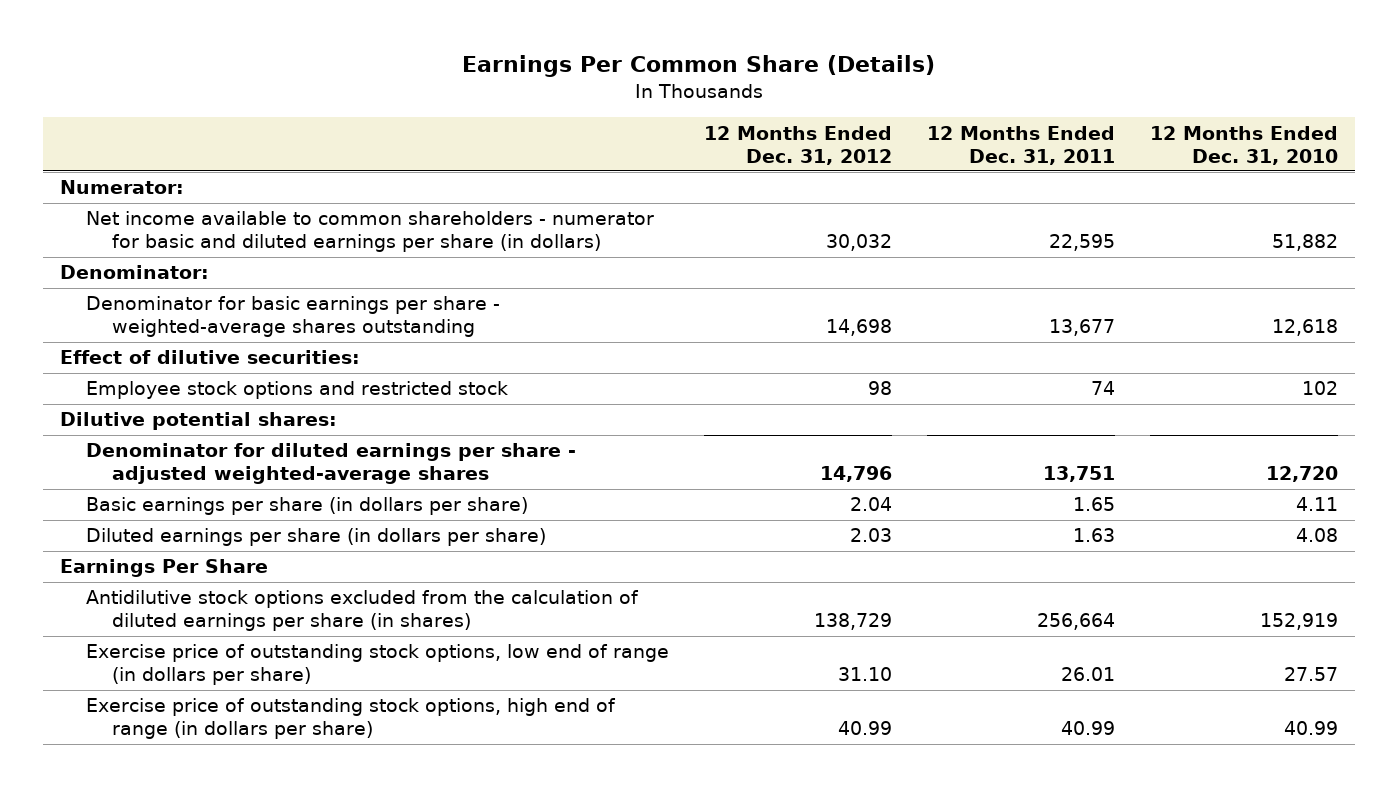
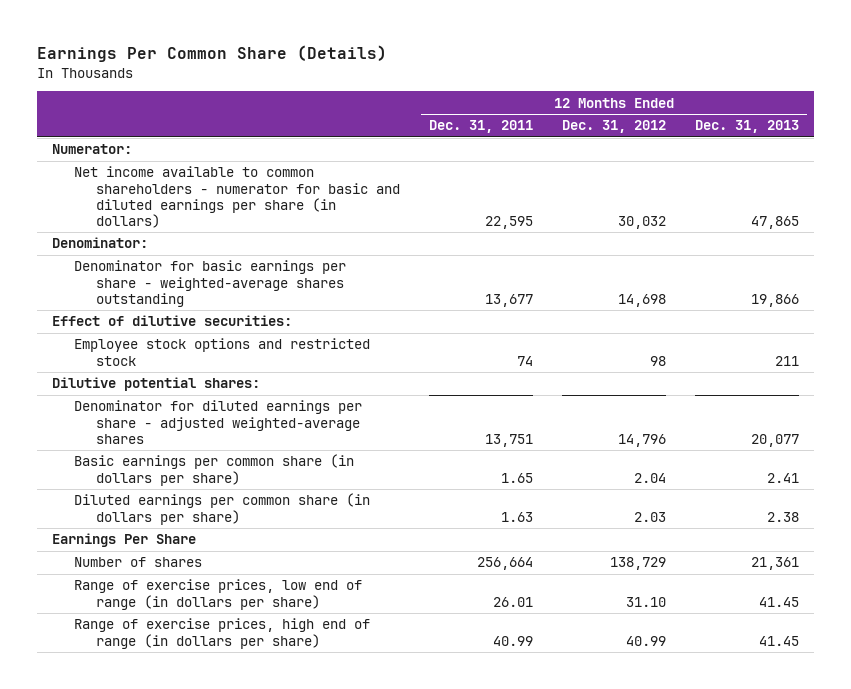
- | 12 Months Ended Dec. 31, 2012 | 12 Months Ended Dec. 31, 2011 | 12 Months Ended Dec. 31, 2010
+ | 12 Months Ended Dec. 31, 2011 | 12 Months Ended Dec. 31, 2012 | 12 Months Ended Dec. 31, 2013
- Basic earnings per share (in dollars per share) | 2.04 | 1.65 | 4.11
- Diluted earnings per share (in dollars per share) | 2.03 | 1.63 | 4.08
+ Basic earnings per common share (in dollars per share) | 1.65 | 2.04 | 2.41
+ Diluted earnings per common share (in dollars per share) | 1.63 | 2.03 | 2.38
- Antidilutive stock options excluded from the calculation of diluted earnings per share (in shares) | 138,729 | 256,664 | 152,919
- Exercise price of outstanding stock options, low end of range (in dollars per share) | 31.10 | 26.01 | 27.57
- Exercise price of outstanding stock options, high end of range (in dollars per share) | 40.99 | 40.99 | 40.99
+ Number of shares | 256,664 | 138,729 | 21,361
+ Range of exercise prices, low end of range (in dollars per share) | 26.01 | 31.10 | 41.45
+ Range of exercise prices, high end of range (in dollars per share) | 40.99 | 40.99 | 41.45

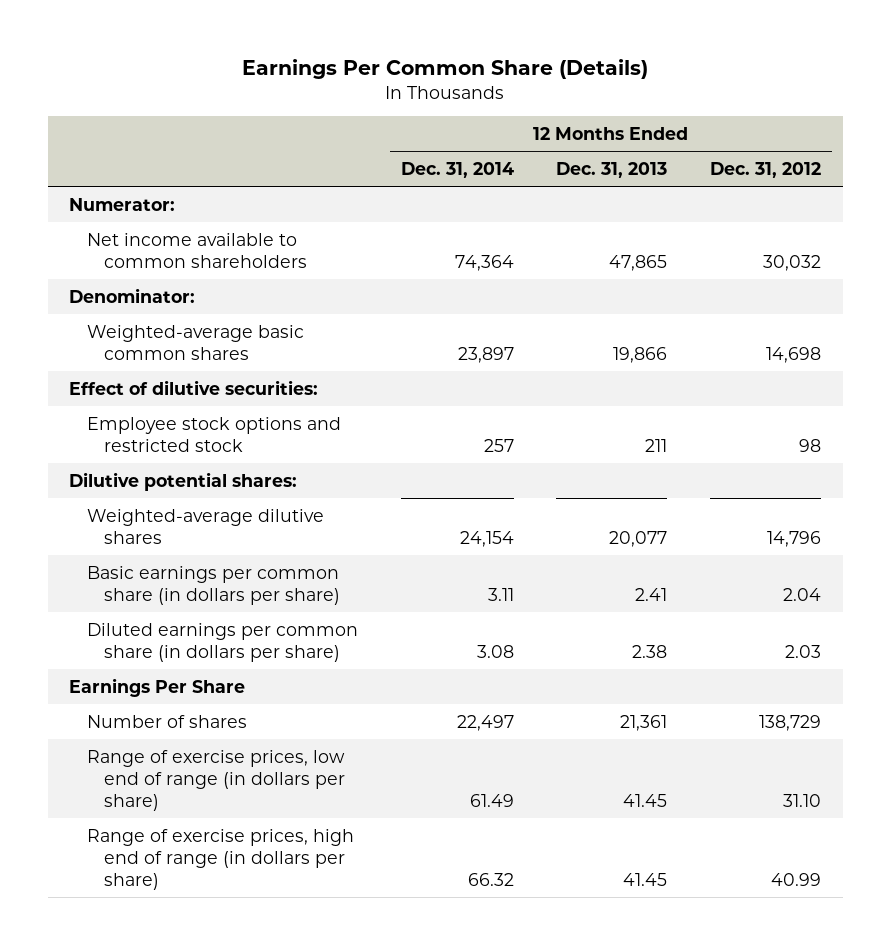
- | 12 Months Ended Dec. 31, 2011 | 12 Months Ended Dec. 31, 2012 | 12 Months Ended Dec. 31, 2013
+ | 12 Months Ended Dec. 31, 2014 | 12 Months Ended Dec. 31, 2013 | 12 Months Ended Dec. 31, 2012
- Net income available to common shareholders - numerator for basic and diluted earnings per share (in dollars) | 22,595 | 30,032 | 47,865
+ Net income available to common shareholders | 74,364 | 47,865 | 30,032
- Denominator for basic earnings per share - weighted-average shares outstanding | 13,677 | 14,698 | 19,866
+ Weighted-average basic common shares | 23,897 | 19,866 | 14,698
- Denominator for diluted earnings per share - adjusted weighted-average shares | 13,751 | 14,796 | 20,077
+ Weighted-average dilutive shares | 24,154 | 20,077 | 14,796

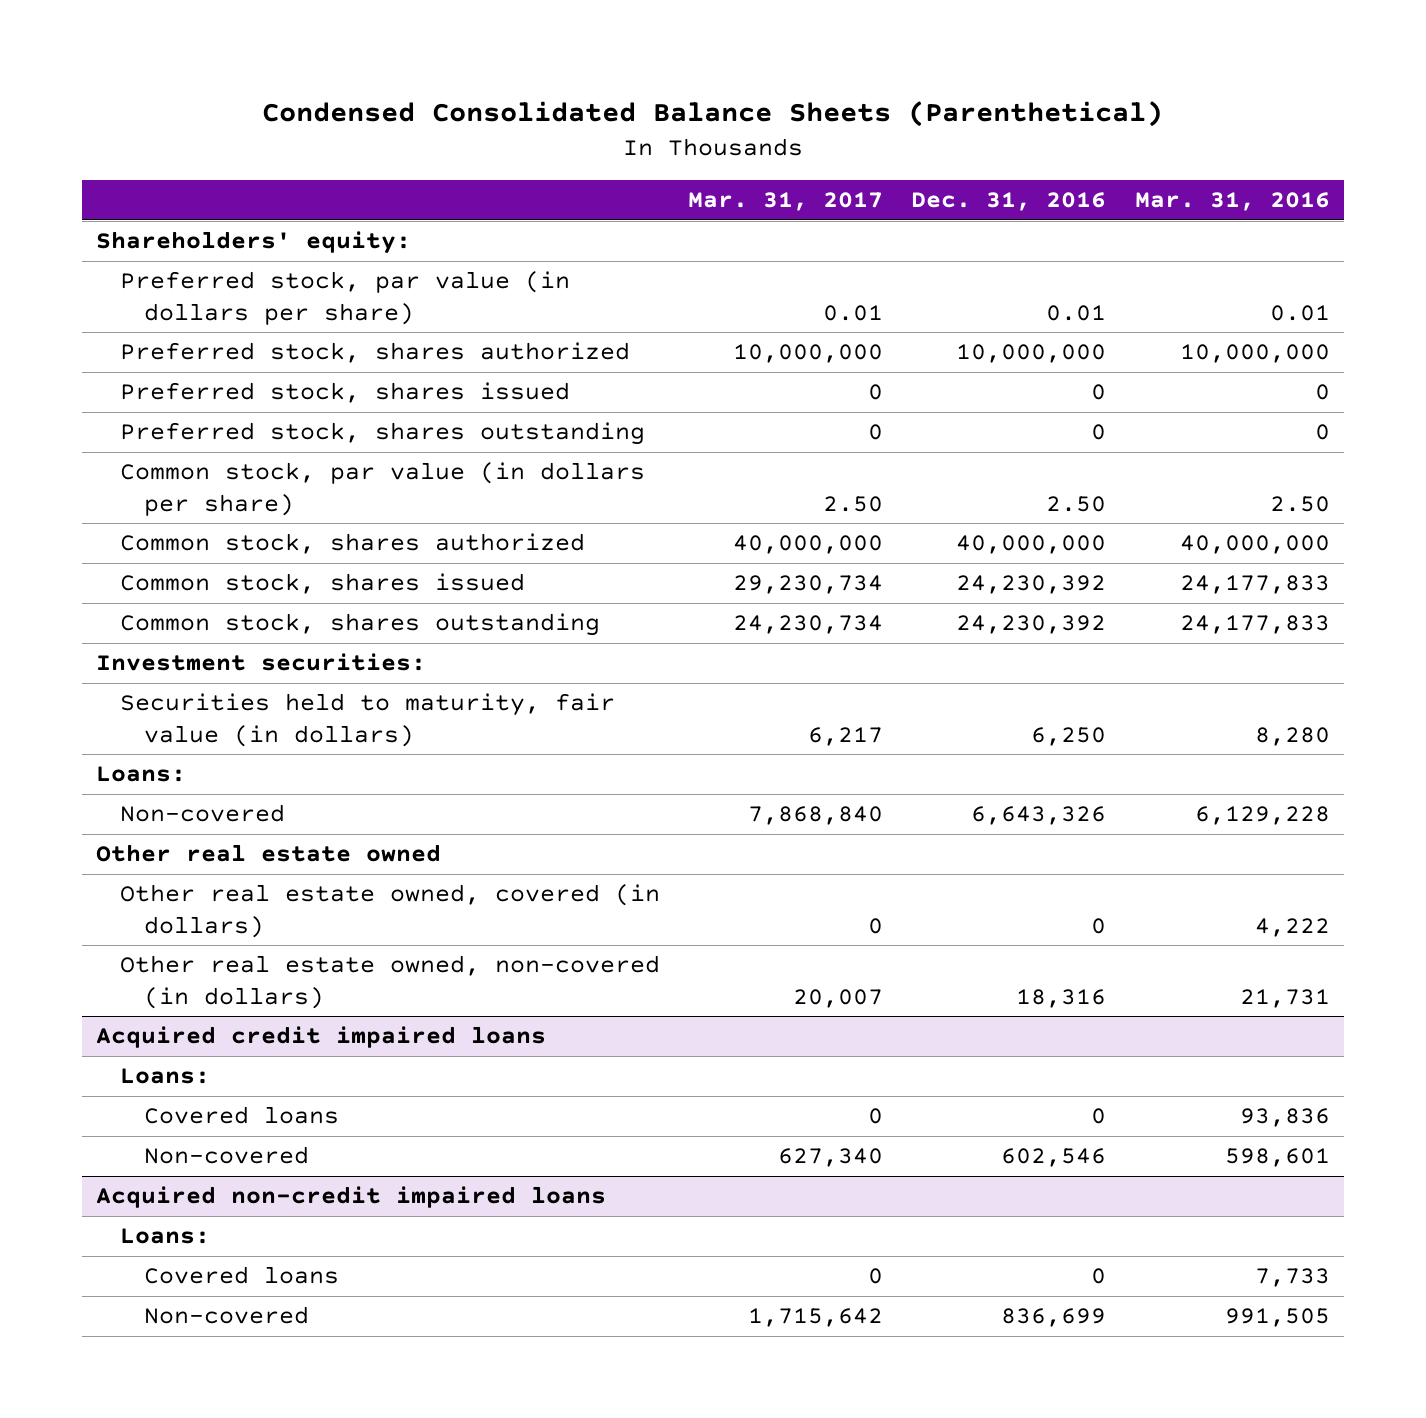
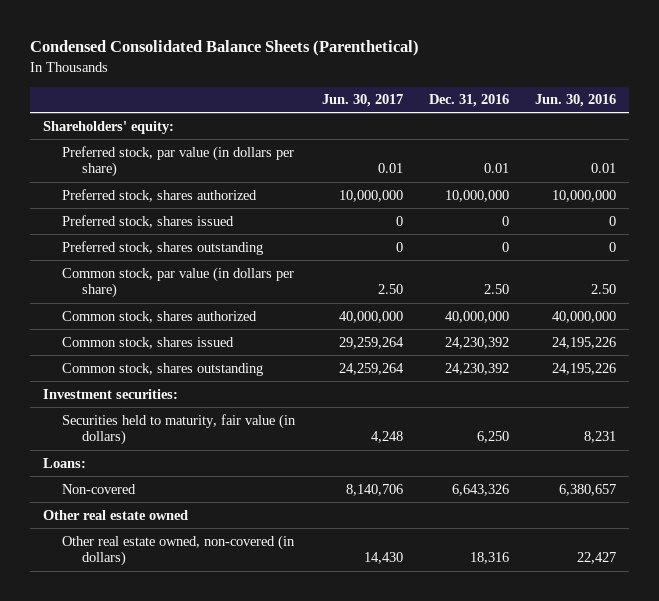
- | Mar. 31, 2017 | Dec. 31, 2016 | Mar. 31, 2016
+ | Jun. 30, 2017 | Dec. 31, 2016 | Jun. 30, 2016
- Other real estate owned, covered (in dollars) | 0 | 0 | 4,222
- Acquired credit impaired loans
- Loans:
- Covered loans | 0 | 0 | 93,836
- Non-covered | 627,340 | 602,546 | 598,601
- Acquired non-credit impaired loans
- Loans:
- Covered loans | 0 | 0 | 7,733
- Non-covered | 1,715,642 | 836,699 | 991,505

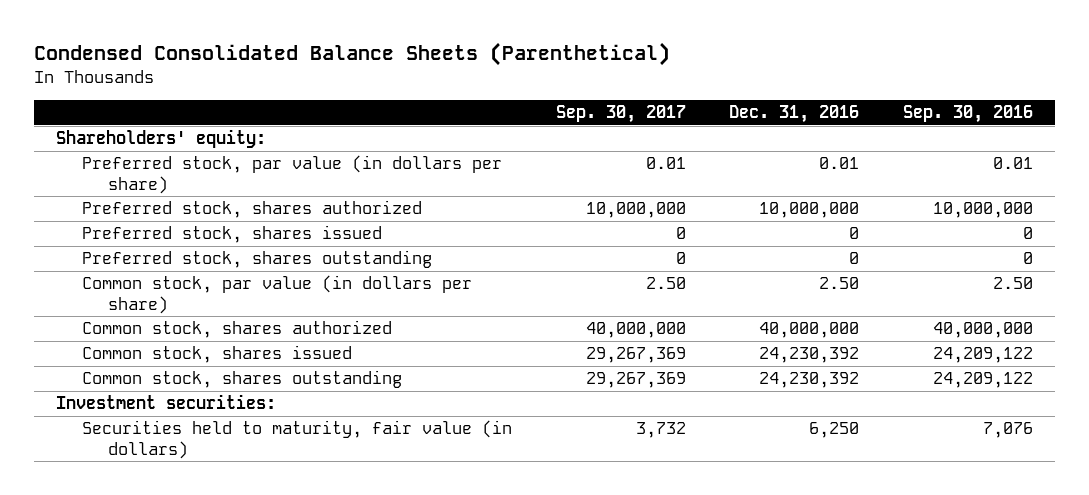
- | Jun. 30, 2017 | Dec. 31, 2016 | Jun. 30, 2016
+ | Sep. 30, 2017 | Dec. 31, 2016 | Sep. 30, 2016
- Loans:
- Non-covered | 8,140,706 | 6,643,326 | 6,380,657
- Other real estate owned
- Other real estate owned, non-covered (in dollars) | 14,430 | 18,316 | 22,427

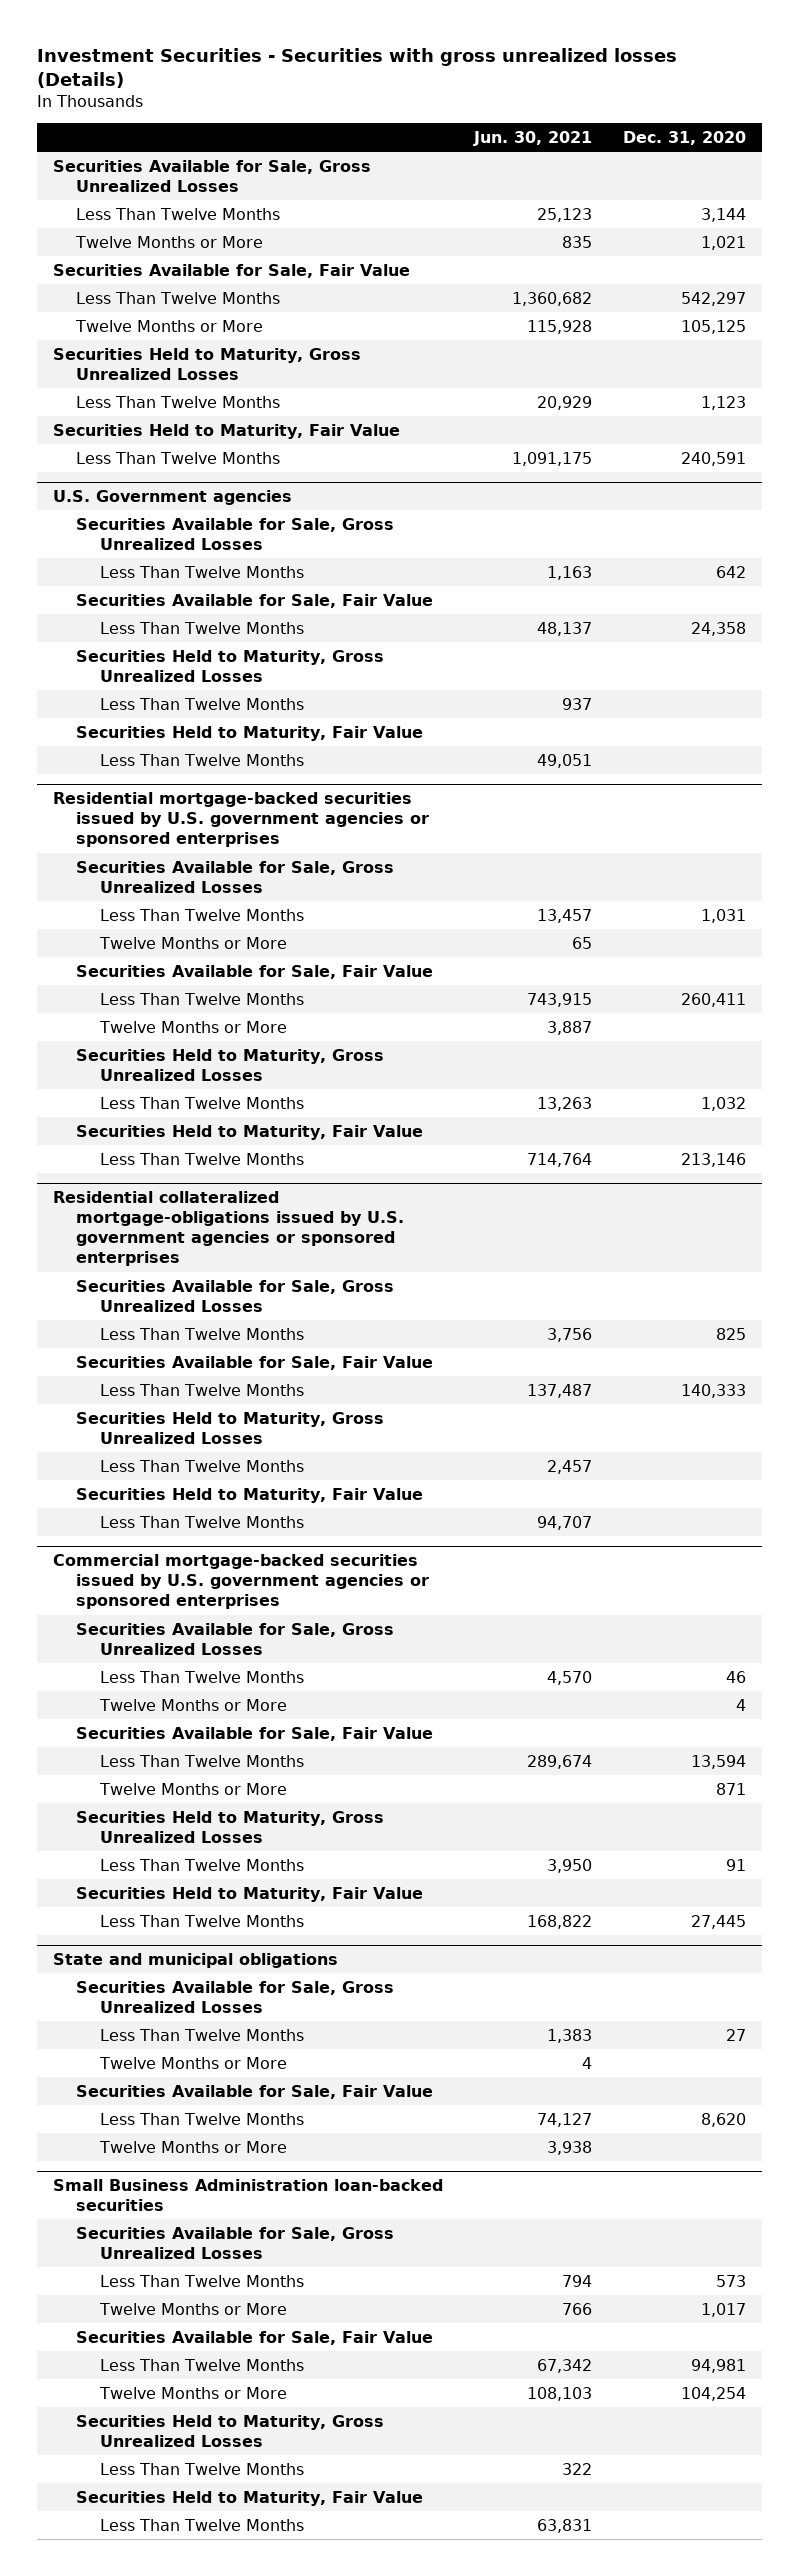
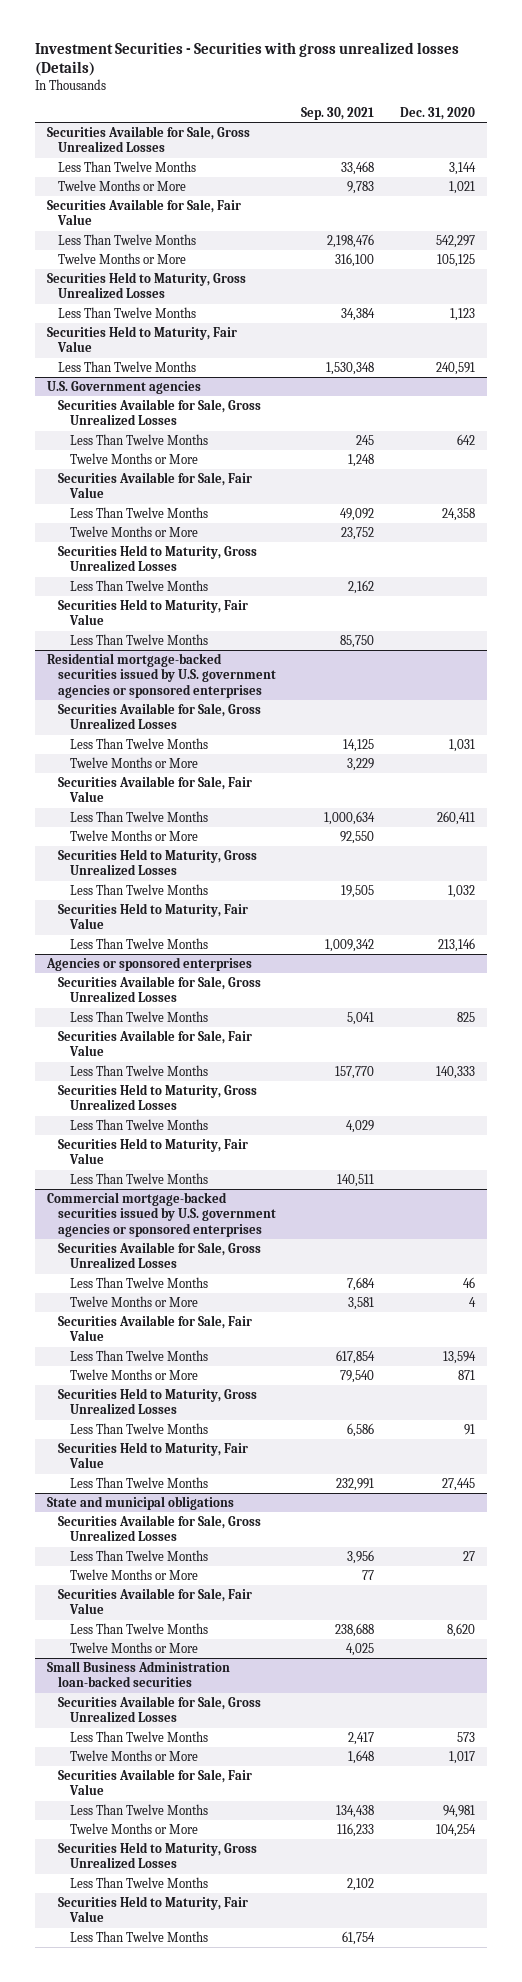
- | Jun. 30, 2021 | Dec. 31, 2020
+ | Sep. 30, 2021 | Dec. 31, 2020
@ U.S. Government agencies
+ Twelve Months or More | 1,248 |
+ Twelve Months or More | 23,752 |
- Residential collateralized mortgage-obligations issued by U.S. government agencies or sponsored enterprises
+ Agencies or sponsored enterprises

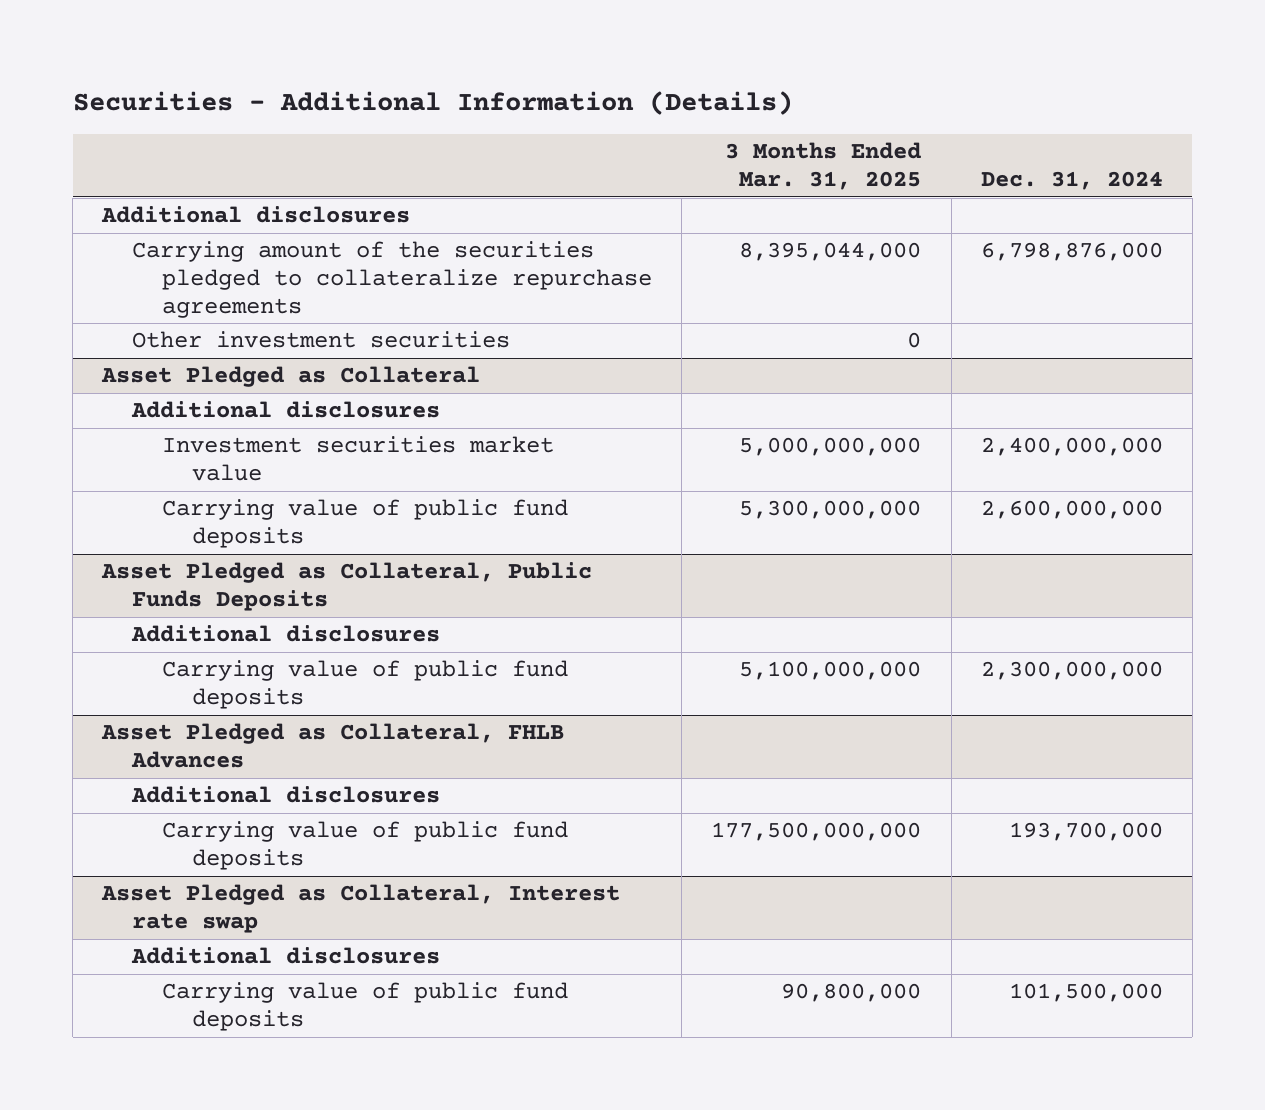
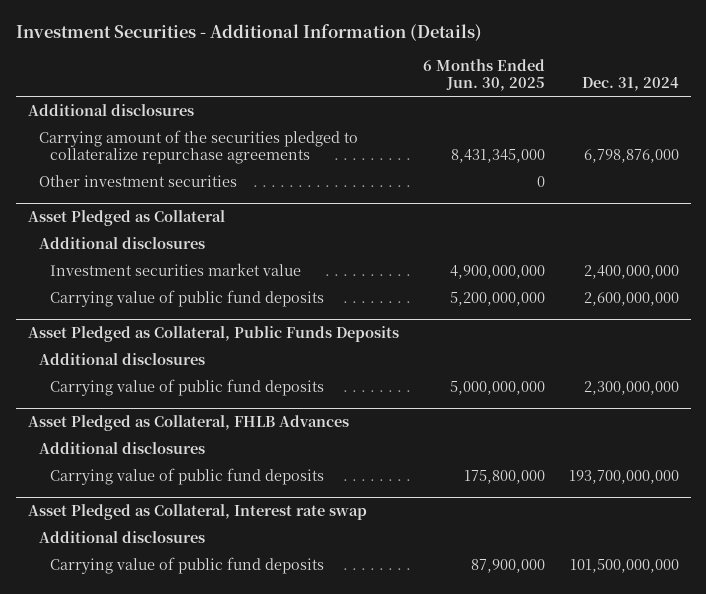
- Securities - Additional Information (Details)
+ Investment Securities - Additional Information (Details)
- | 3 Months Ended Mar. 31, 2025 | Dec. 31, 2024
+ | 6 Months Ended Jun. 30, 2025 | Dec. 31, 2024
@ Asset Pledged as Collateral, FHLB Advances
- Carrying value of public fund deposits | 177,500,000,000 | 193,700,000
+ Carrying value of public fund deposits | 175,800,000 | 193,700,000,000
@ Asset Pledged as Collateral, Interest rate swap
- Carrying value of public fund deposits | 90,800,000 | 101,500,000
+ Carrying value of public fund deposits | 87,900,000 | 101,500,000,000

